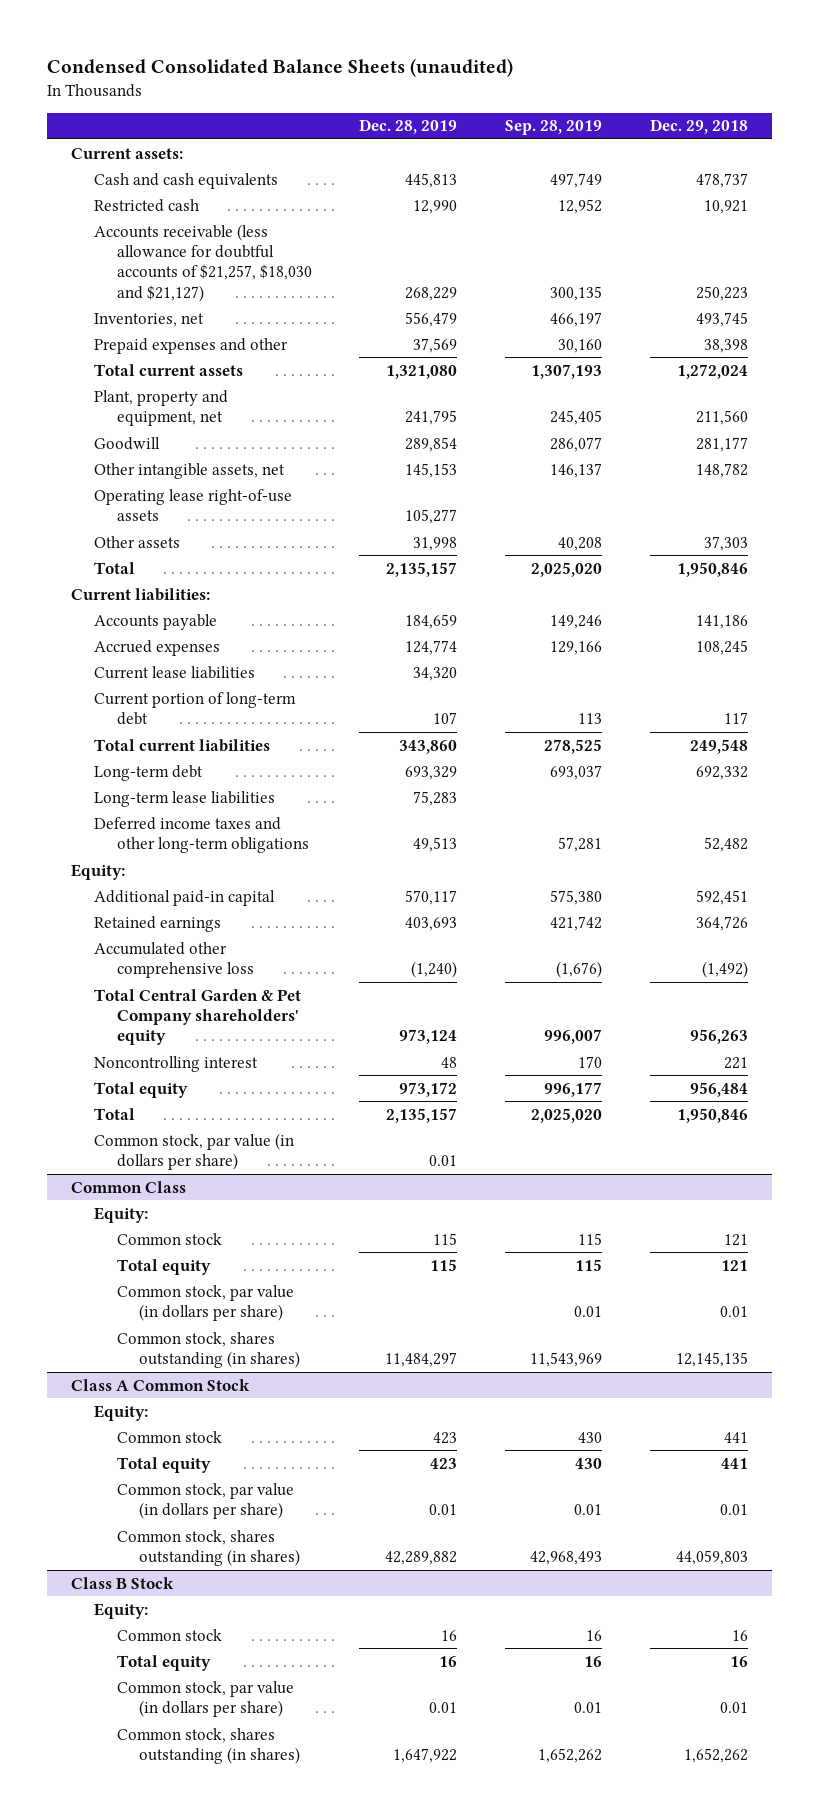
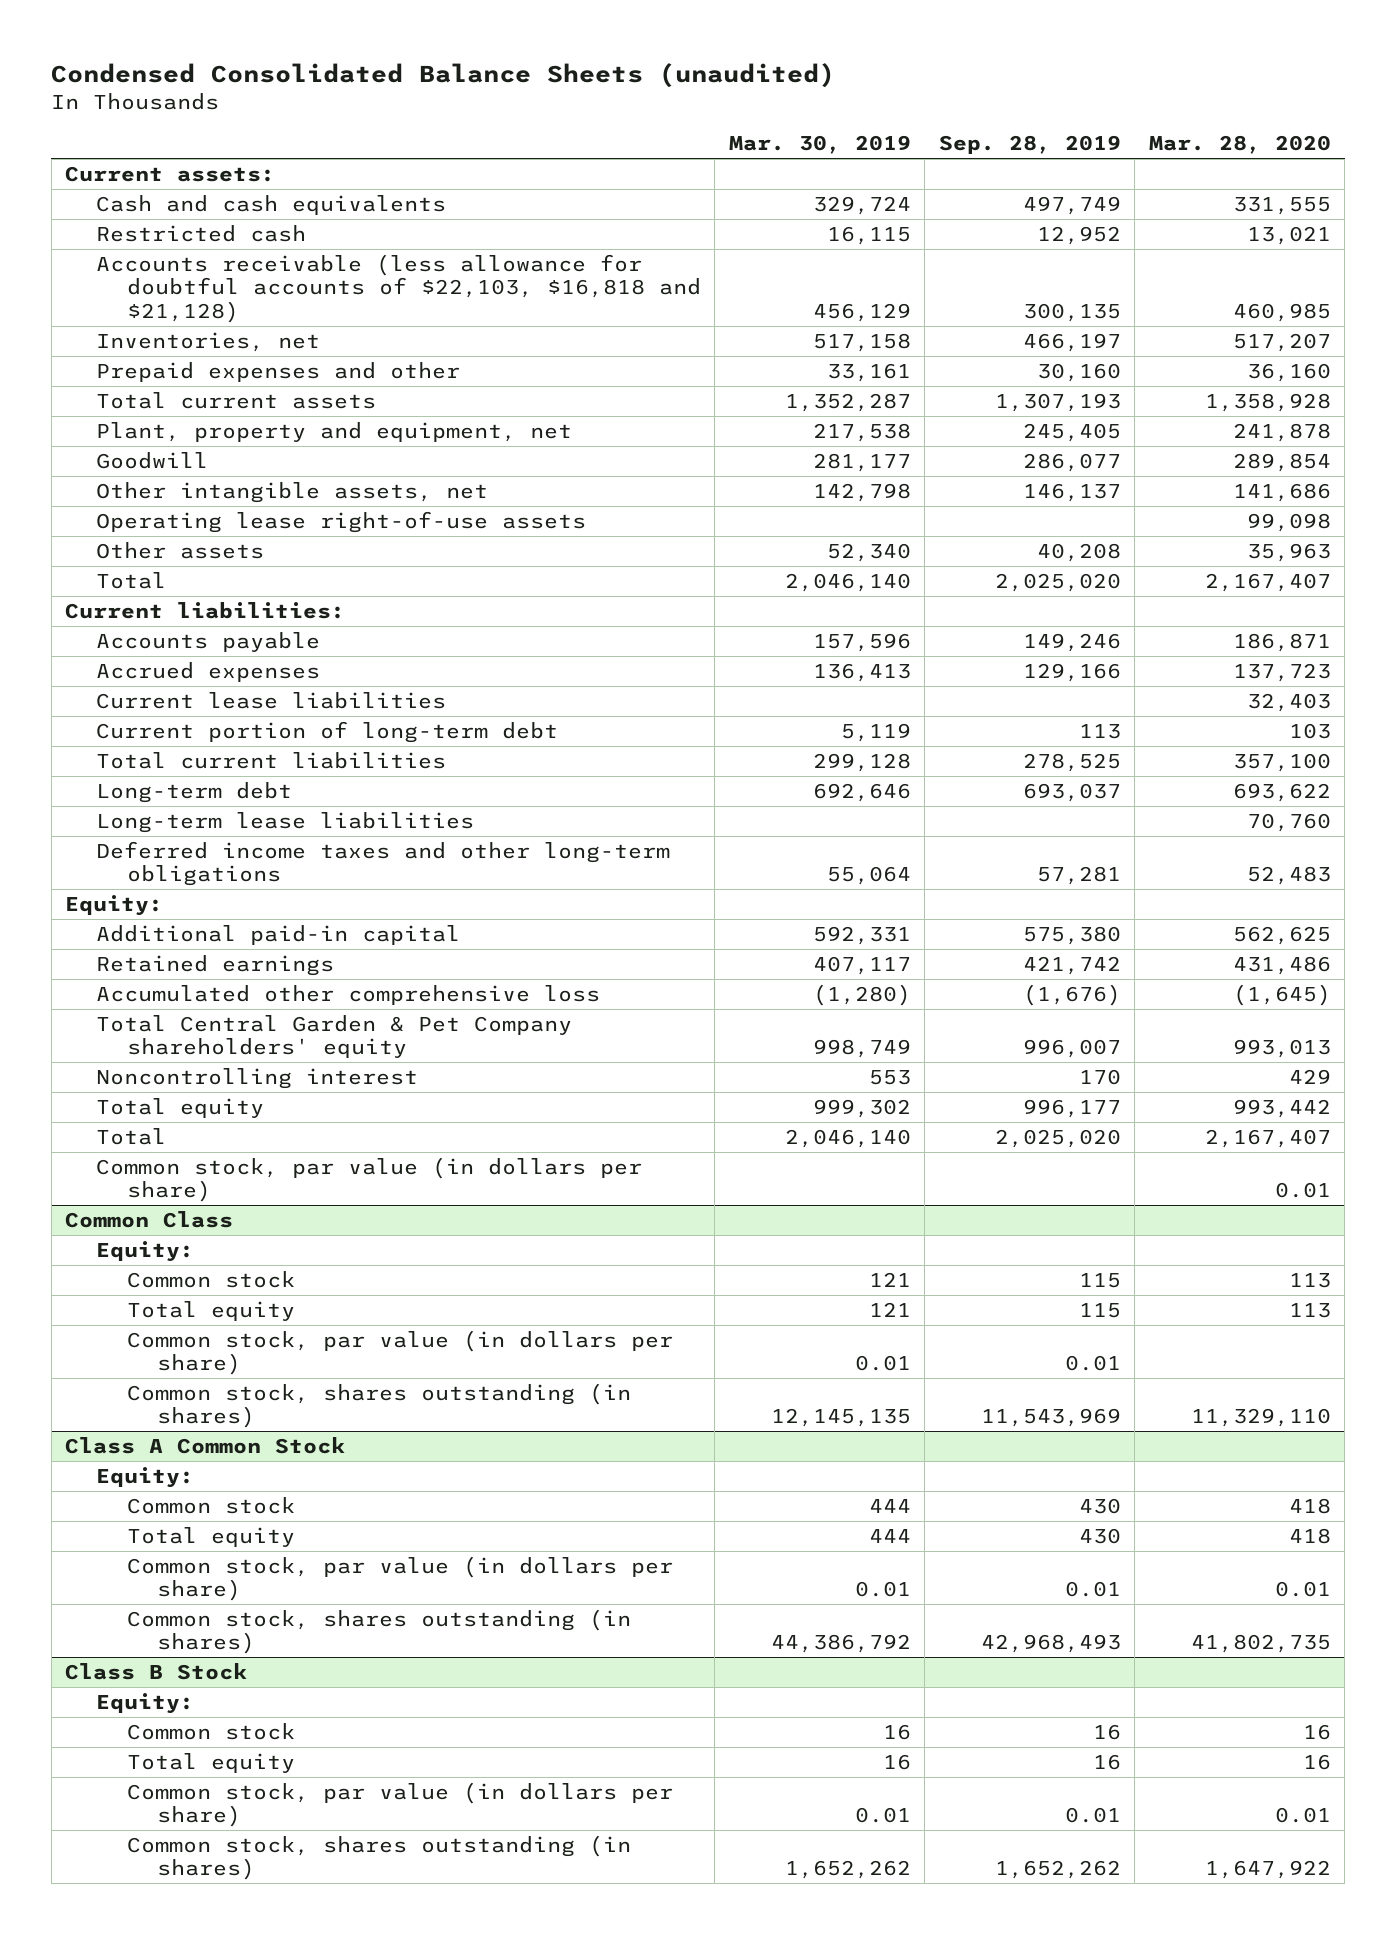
- | Dec. 28, 2019 | Sep. 28, 2019 | Dec. 29, 2018
+ | Mar. 30, 2019 | Sep. 28, 2019 | Mar. 28, 2020
- Accounts receivable (less allowance for doubtful accounts of $21,257, $18,030 and $21,127) | 268,229 | 300,135 | 250,223
+ Accounts receivable (less allowance for doubtful accounts of $22,103, $16,818 and $21,128) | 456,129 | 300,135 | 460,985

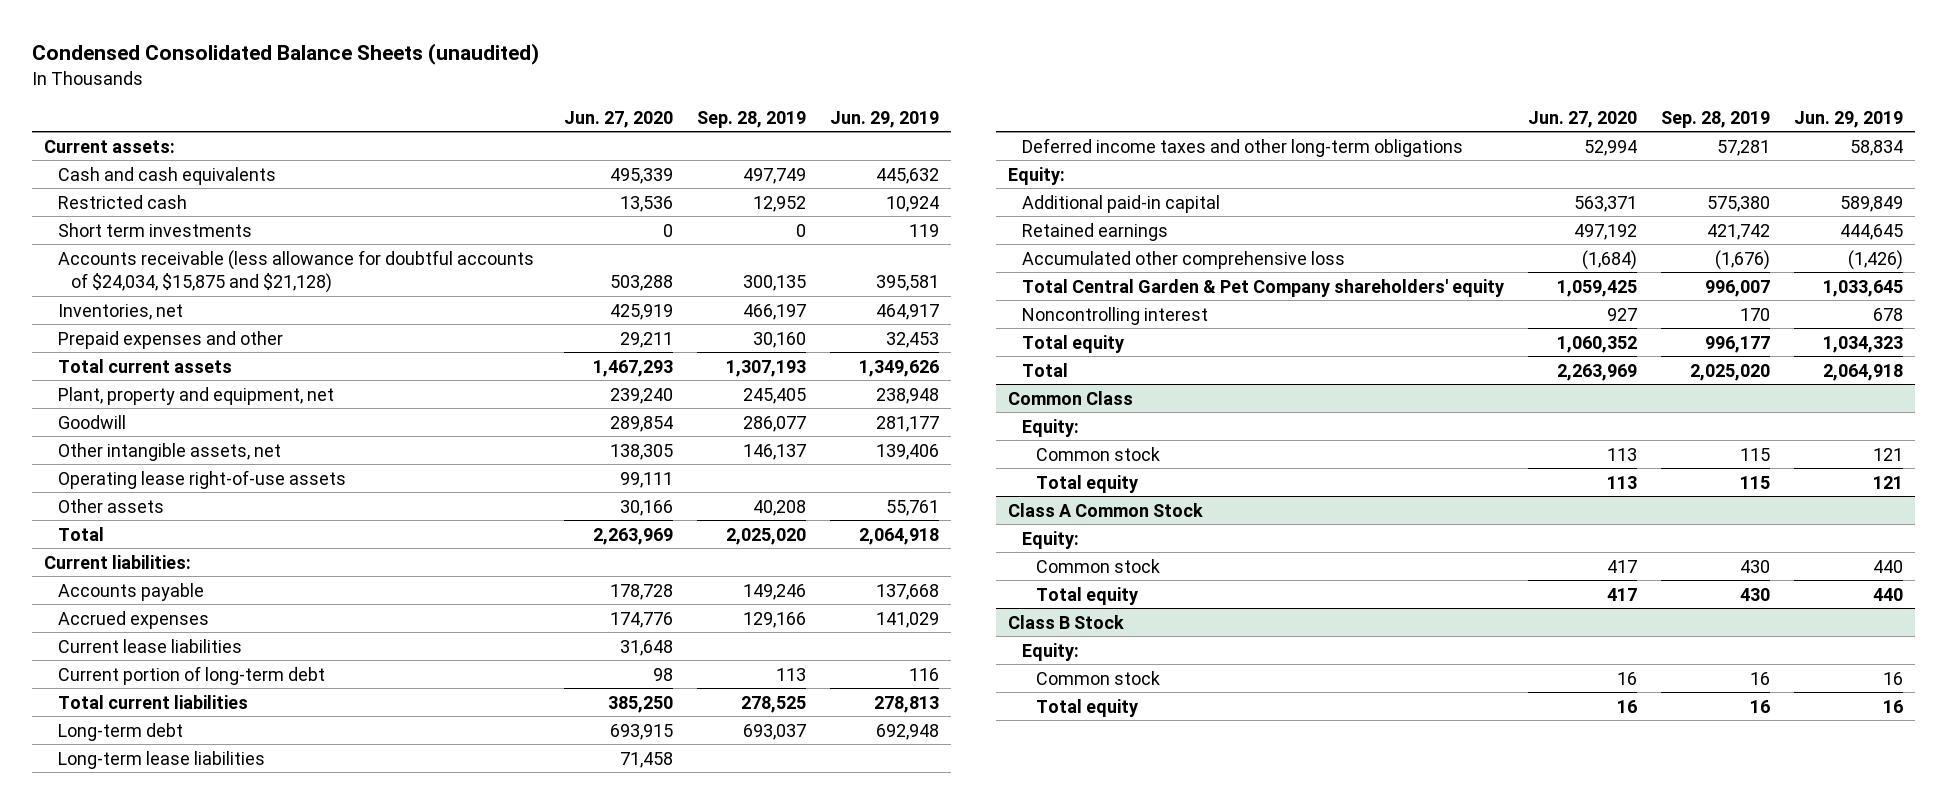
- | Mar. 30, 2019 | Sep. 28, 2019 | Mar. 28, 2020
+ | Jun. 27, 2020 | Sep. 28, 2019 | Jun. 29, 2019
- Accounts receivable (less allowance for doubtful accounts of $22,103, $16,818 and $21,128) | 456,129 | 300,135 | 460,985
+ Short term investments | 0 | 0 | 119
+ Accounts receivable (less allowance for doubtful accounts of $24,034, $15,875 and $21,128) | 503,288 | 300,135 | 395,581
- Common stock, par value (in dollars per share) | | | 0.01
@ Common Class
- Common stock, par value (in dollars per share) | 0.01 | 0.01 |
- Common stock, shares outstanding (in shares) | 12,145,135 | 11,543,969 | 11,329,110
@ Class A Common Stock
- Common stock, par value (in dollars per share) | 0.01 | 0.01 | 0.01
- Common stock, shares outstanding (in shares) | 44,386,792 | 42,968,493 | 41,802,735
@ Class B Stock
- Common stock, par value (in dollars per share) | 0.01 | 0.01 | 0.01
- Common stock, shares outstanding (in shares) | 1,652,262 | 1,652,262 | 1,647,922

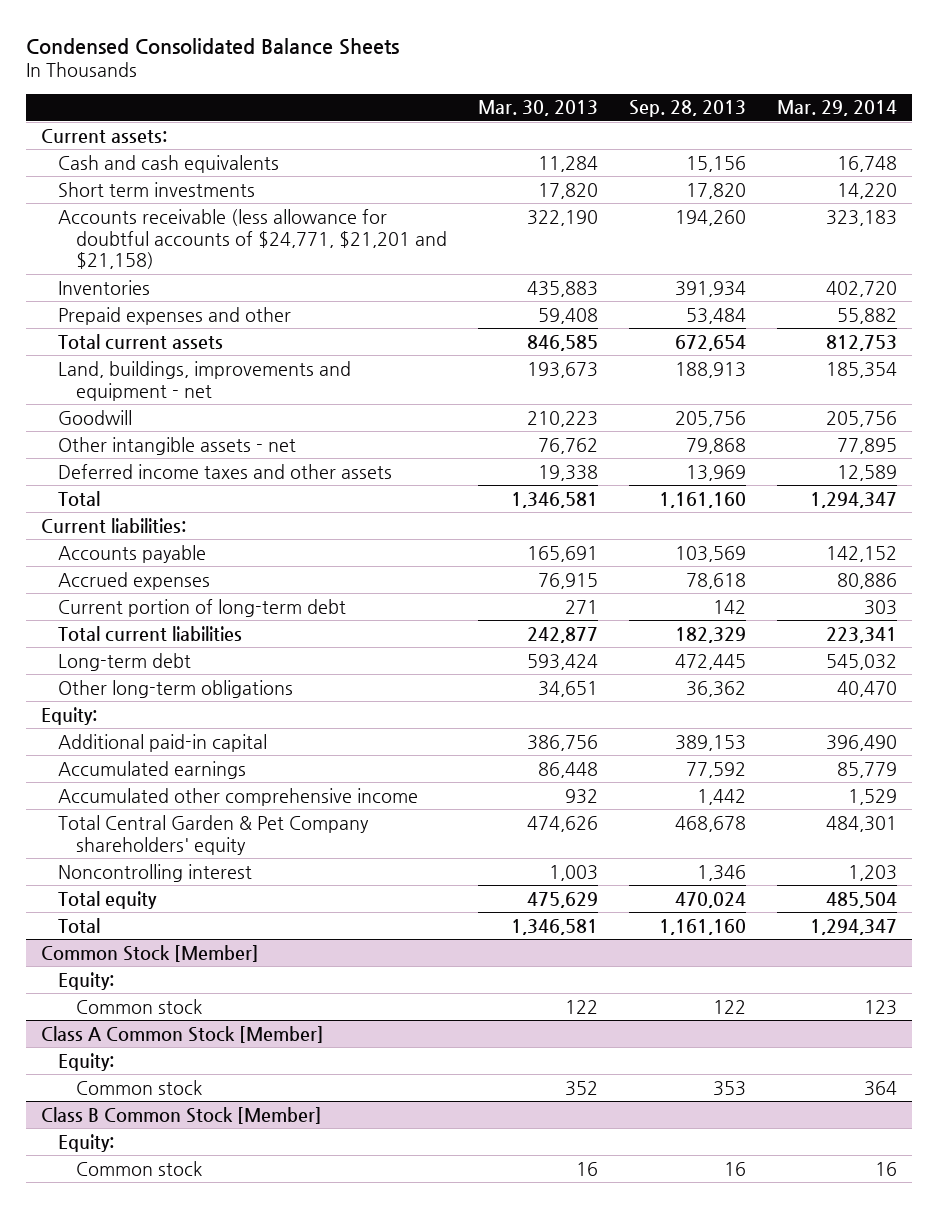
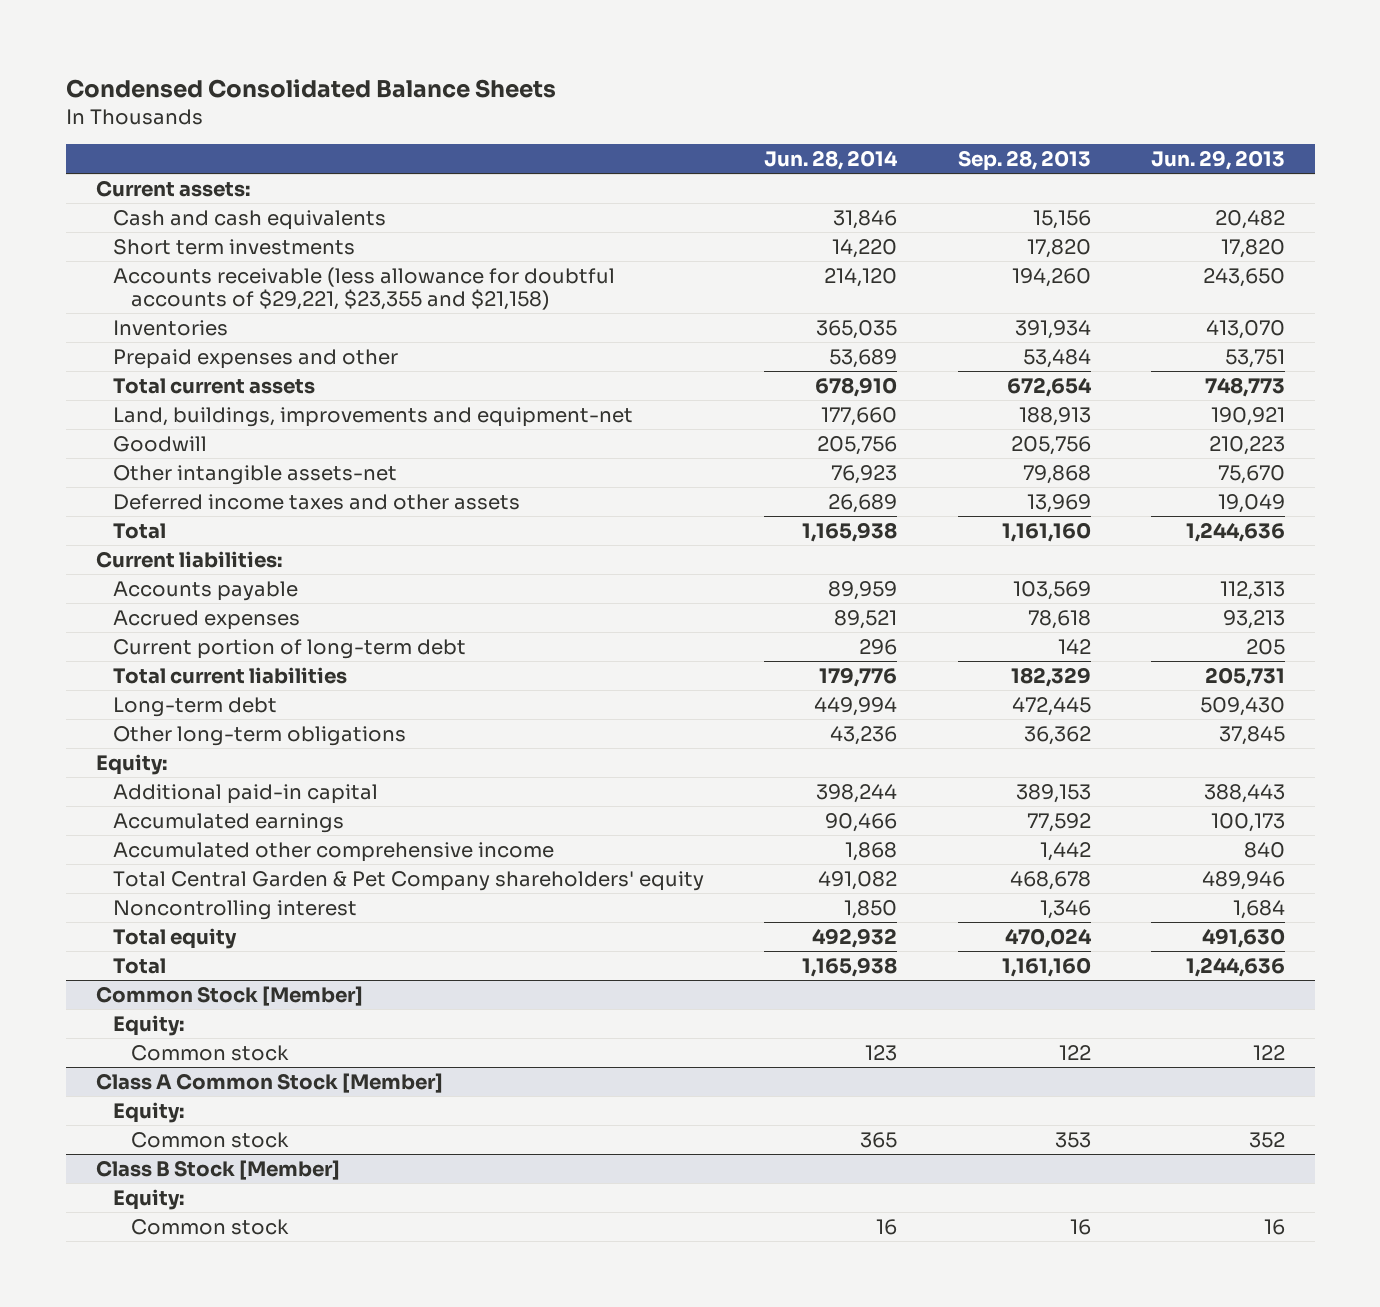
- | Mar. 30, 2013 | Sep. 28, 2013 | Mar. 29, 2014
+ | Jun. 28, 2014 | Sep. 28, 2013 | Jun. 29, 2013
- Accounts receivable (less allowance for doubtful accounts of $24,771, $21,201 and $21,158) | 322,190 | 194,260 | 323,183
+ Accounts receivable (less allowance for doubtful accounts of $29,221, $23,355 and $21,158) | 214,120 | 194,260 | 243,650
- Land, buildings, improvements and equipment - net | 193,673 | 188,913 | 185,354
+ Land, buildings, improvements and equipment-net | 177,660 | 188,913 | 190,921
- Other intangible assets - net | 76,762 | 79,868 | 77,895
+ Other intangible assets-net | 76,923 | 79,868 | 75,670
- Class B Common Stock [Member]
+ Class B Stock [Member]

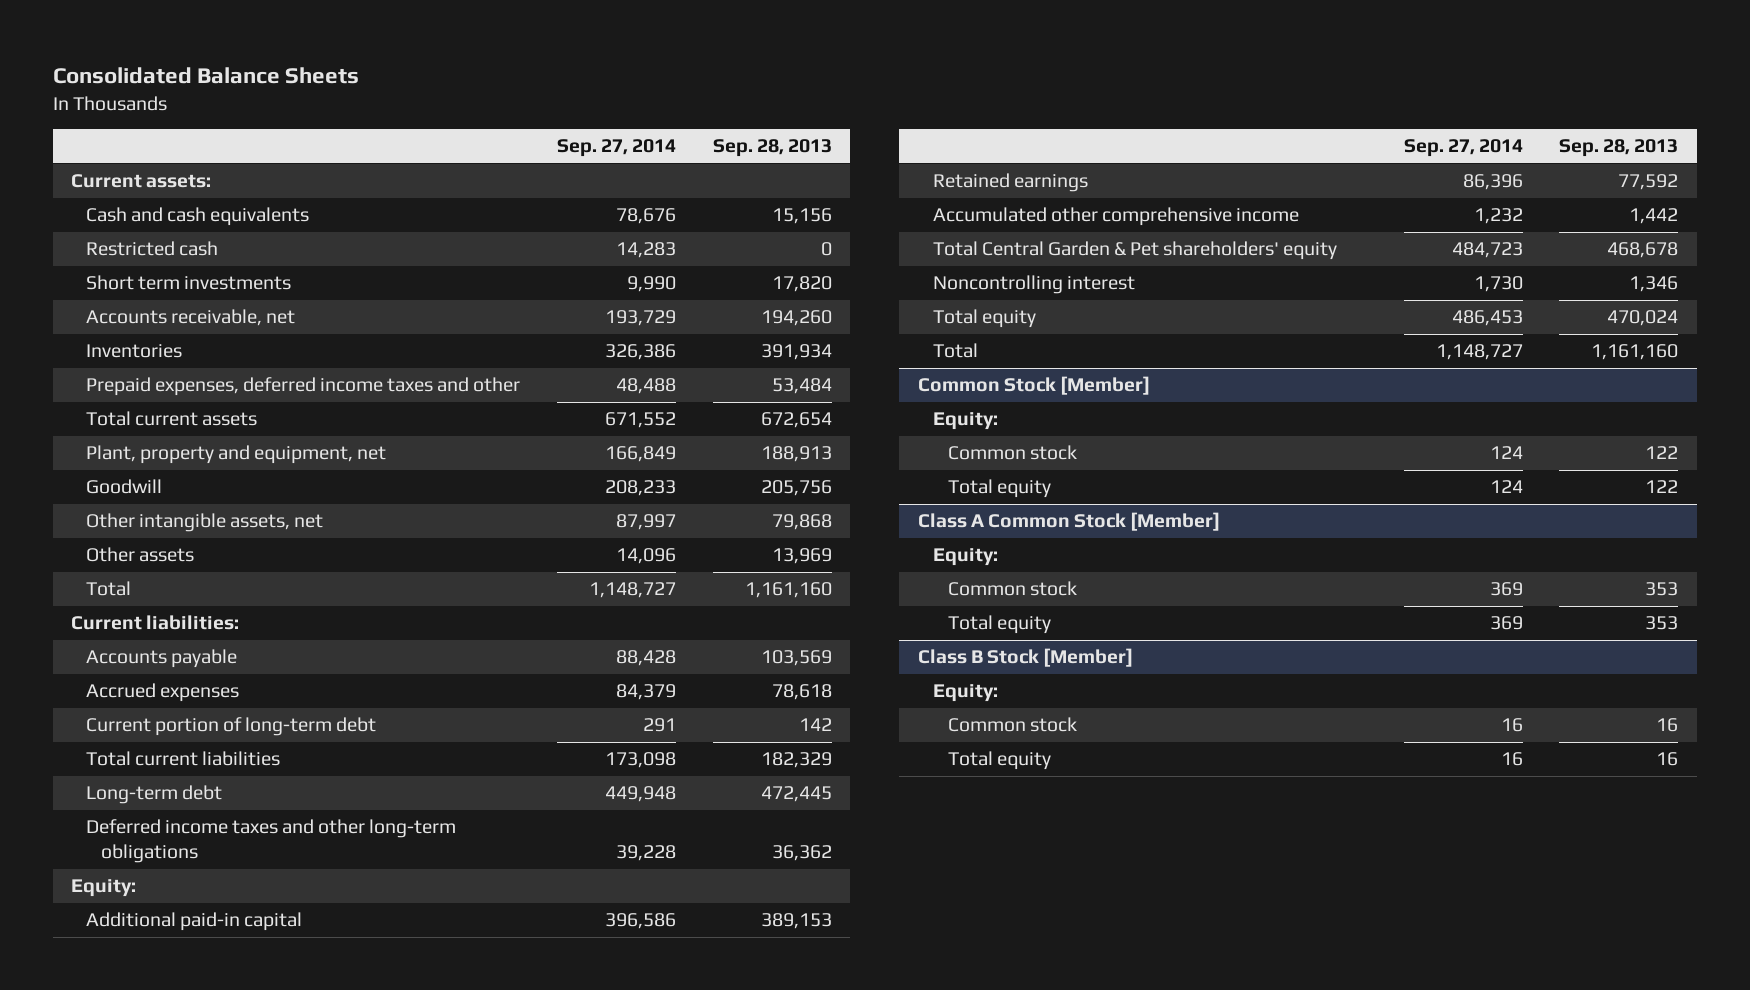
- Condensed Consolidated Balance Sheets
+ Consolidated Balance Sheets
- | Jun. 28, 2014 | Sep. 28, 2013 | Jun. 29, 2013
+ | Sep. 27, 2014 | Sep. 28, 2013
+ Restricted cash | 14,283 | 0
- Accounts receivable (less allowance for doubtful accounts of $29,221, $23,355 and $21,158) | 214,120 | 194,260 | 243,650
+ Accounts receivable, net | 193,729 | 194,260
- Prepaid expenses and other | 53,689 | 53,484 | 53,751
+ Prepaid expenses, deferred income taxes and other | 48,488 | 53,484
- Land, buildings, improvements and equipment-net | 177,660 | 188,913 | 190,921
+ Plant, property and equipment, net | 166,849 | 188,913
- Other intangible assets-net | 76,923 | 79,868 | 75,670
- Deferred income taxes and other assets | 26,689 | 13,969 | 19,049
+ Other intangible assets, net | 87,997 | 79,868
+ Other assets | 14,096 | 13,969
- Other long-term obligations | 43,236 | 36,362 | 37,845
+ Deferred income taxes and other long-term obligations | 39,228 | 36,362
- Accumulated earnings | 90,466 | 77,592 | 100,173
+ Retained earnings | 86,396 | 77,592
- Total Central Garden & Pet Company shareholders' equity | 491,082 | 468,678 | 489,946
+ Total Central Garden & Pet shareholders' equity | 484,723 | 468,678
@ Common Stock [Member]
+ Total equity | 124 | 122
@ Class A Common Stock [Member]
+ Total equity | 369 | 353
@ Class B Stock [Member]
+ Total equity | 16 | 16

